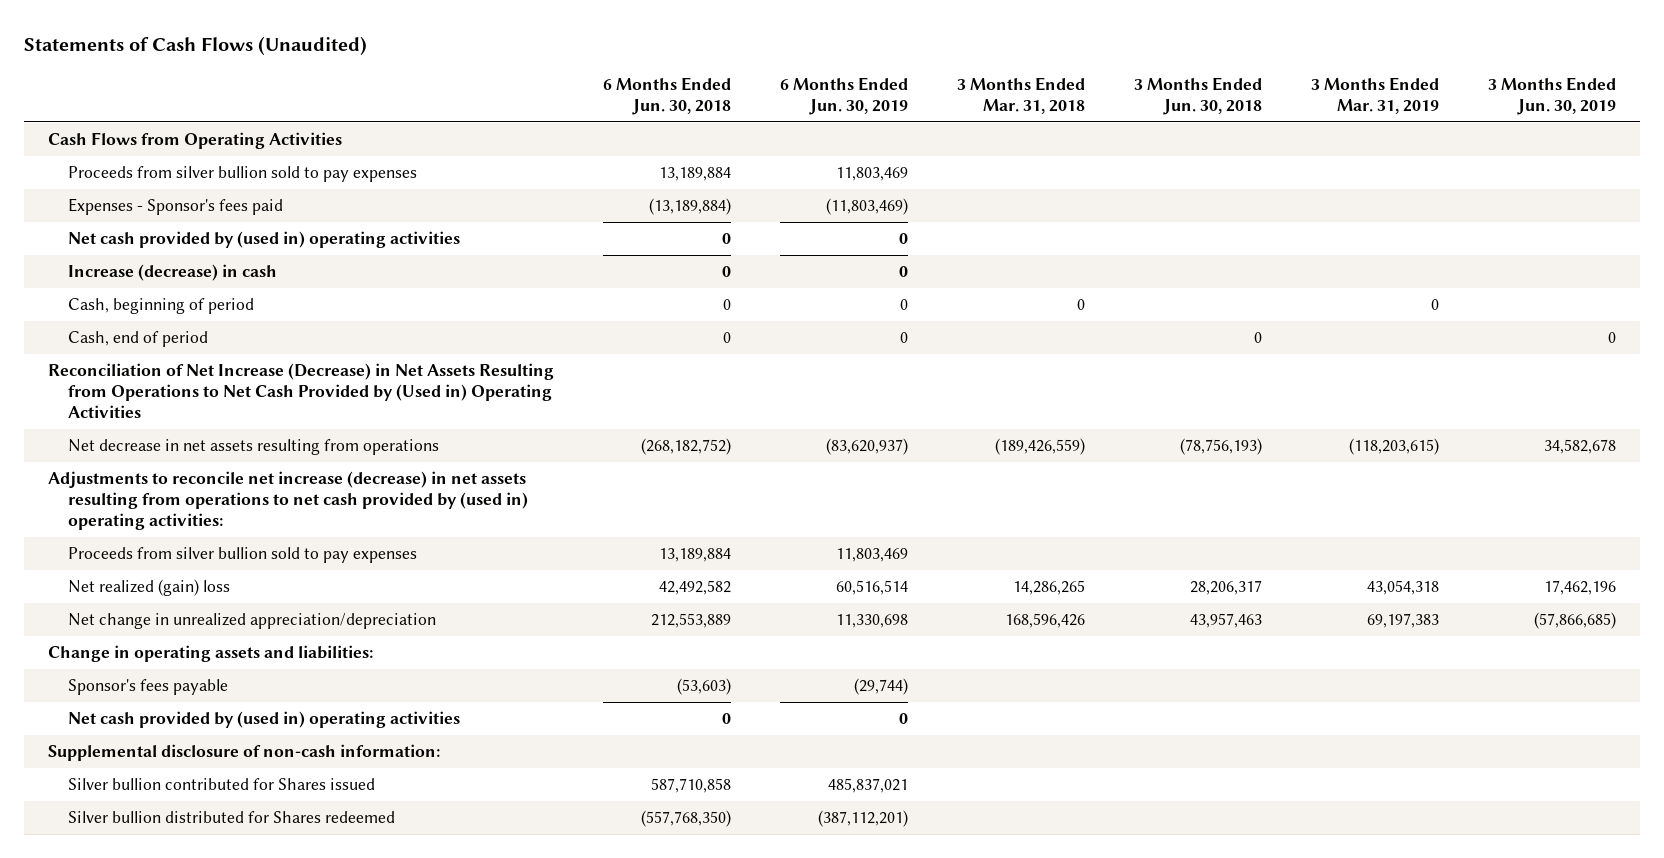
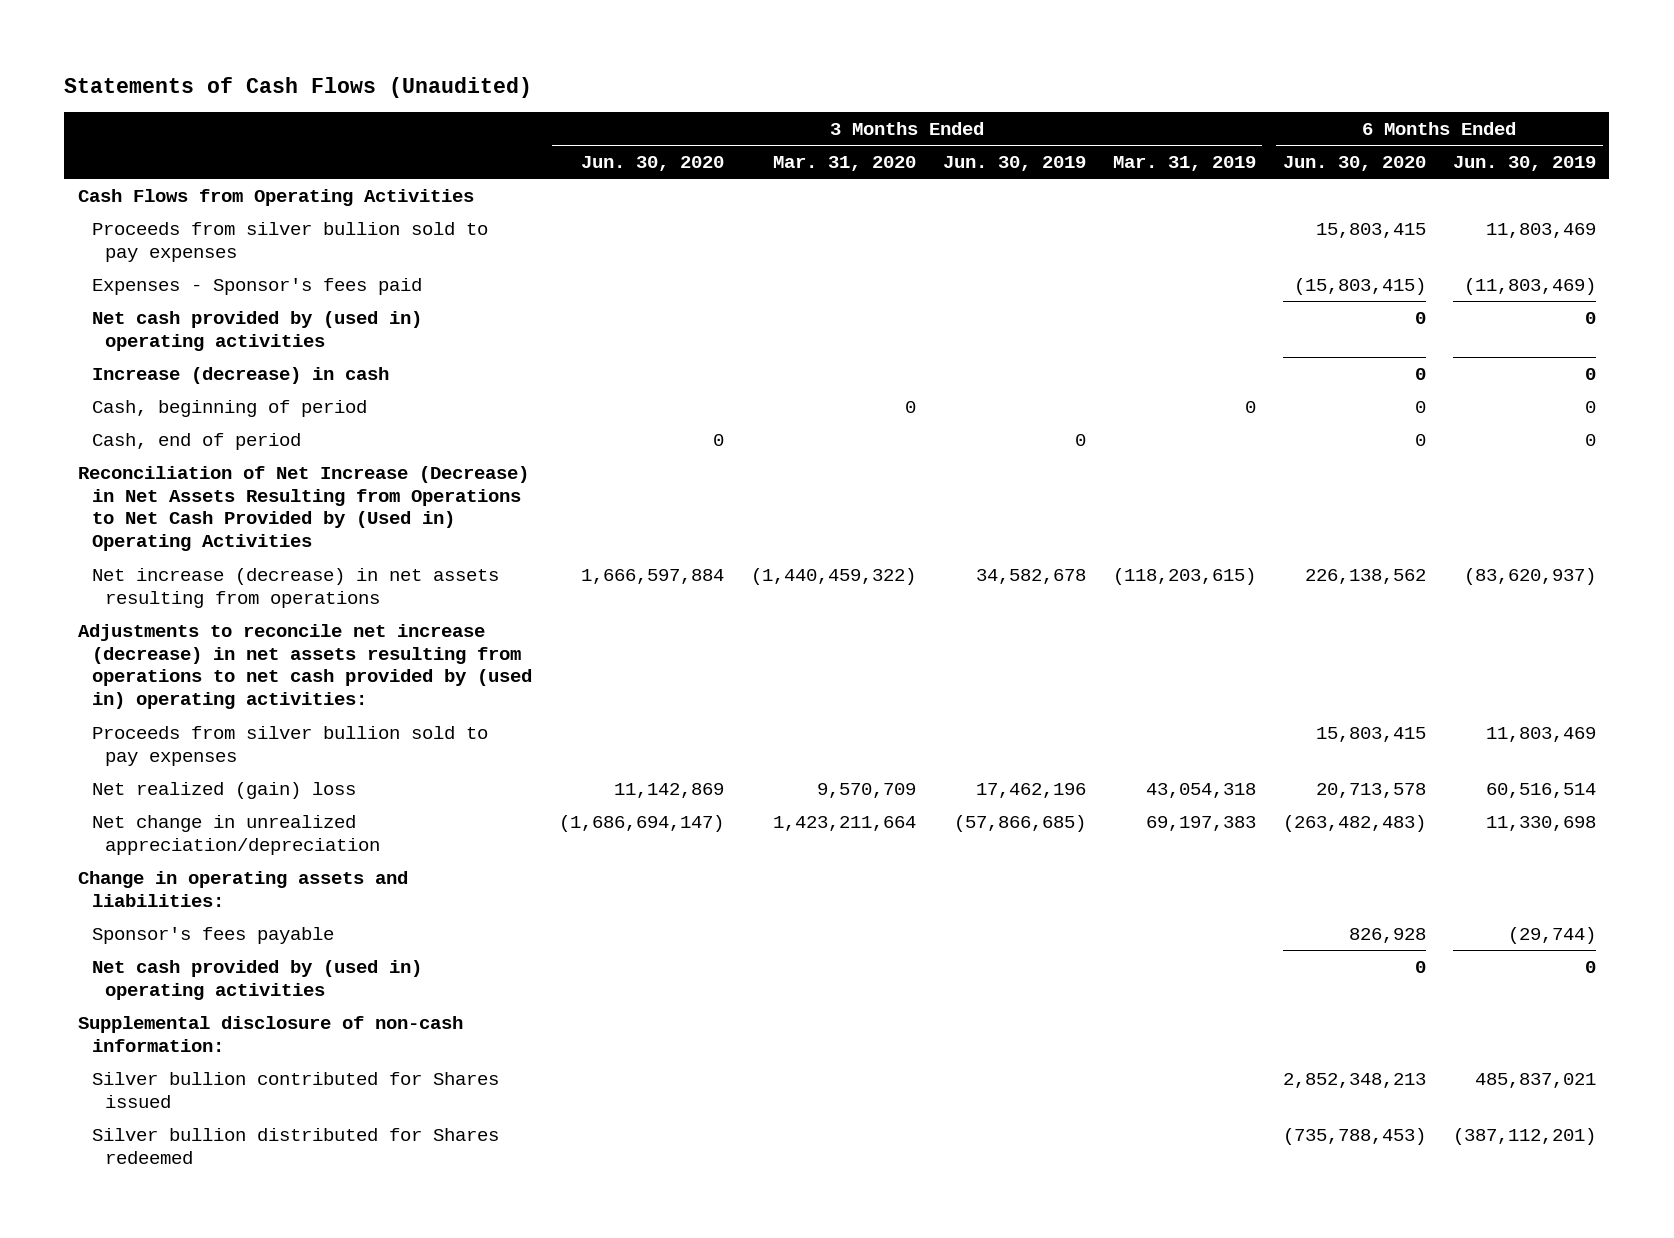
- | 6 Months Ended Jun. 30, 2018 | 6 Months Ended Jun. 30, 2019 | 3 Months Ended Mar. 31, 2018 | 3 Months Ended Jun. 30, 2018 | 3 Months Ended Mar. 31, 2019 | 3 Months Ended Jun. 30, 2019
+ | 3 Months Ended Jun. 30, 2020 | 3 Months Ended Mar. 31, 2020 | 3 Months Ended Jun. 30, 2019 | 3 Months Ended Mar. 31, 2019 | 6 Months Ended Jun. 30, 2020 | 6 Months Ended Jun. 30, 2019
- Net decrease in net assets resulting from operations | (268,182,752) | (83,620,937) | (189,426,559) | (78,756,193) | (118,203,615) | 34,582,678
+ Net increase (decrease) in net assets resulting from operations | 1,666,597,884 | (1,440,459,322) | 34,582,678 | (118,203,615) | 226,138,562 | (83,620,937)

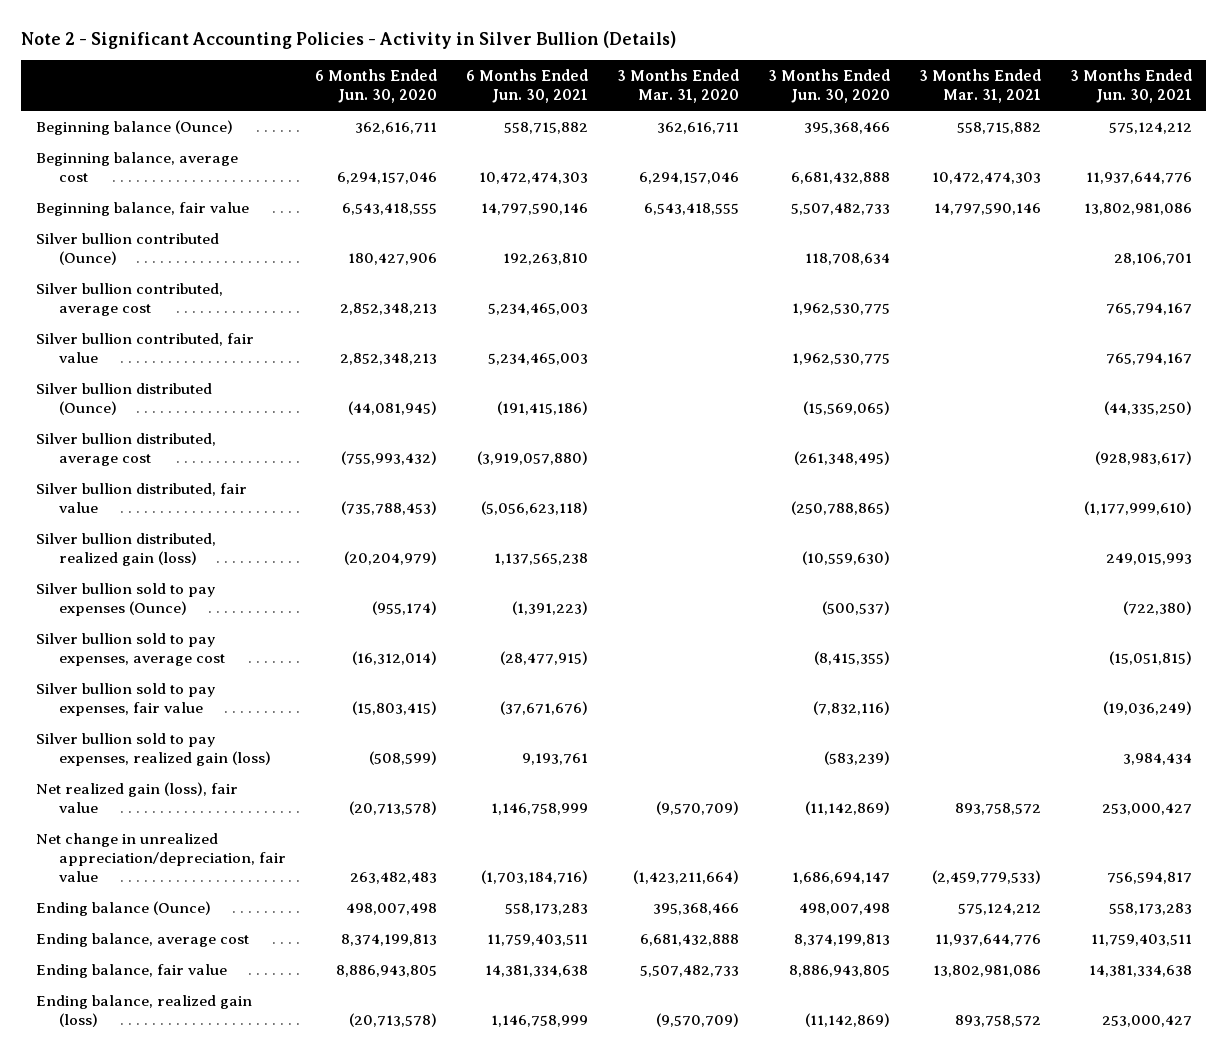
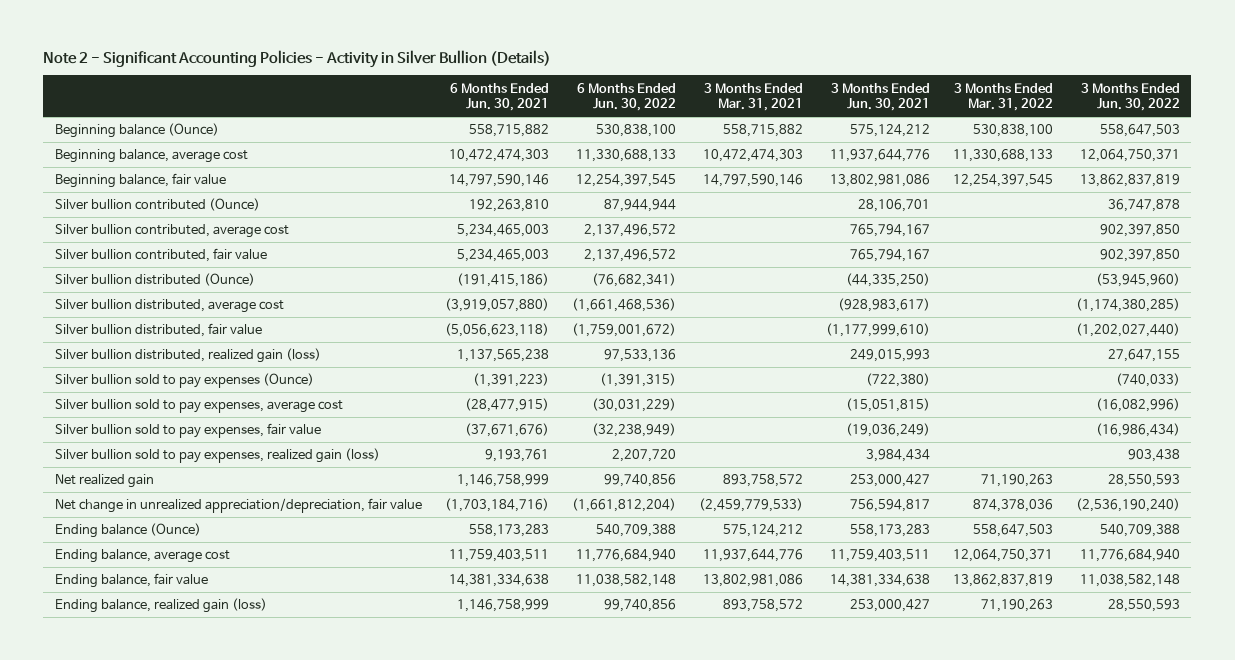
- | 6 Months Ended Jun. 30, 2020 | 6 Months Ended Jun. 30, 2021 | 3 Months Ended Mar. 31, 2020 | 3 Months Ended Jun. 30, 2020 | 3 Months Ended Mar. 31, 2021 | 3 Months Ended Jun. 30, 2021
+ | 6 Months Ended Jun. 30, 2021 | 6 Months Ended Jun. 30, 2022 | 3 Months Ended Mar. 31, 2021 | 3 Months Ended Jun. 30, 2021 | 3 Months Ended Mar. 31, 2022 | 3 Months Ended Jun. 30, 2022
- Net realized gain (loss), fair value | (20,713,578) | 1,146,758,999 | (9,570,709) | (11,142,869) | 893,758,572 | 253,000,427
+ Net realized gain | 1,146,758,999 | 99,740,856 | 893,758,572 | 253,000,427 | 71,190,263 | 28,550,593

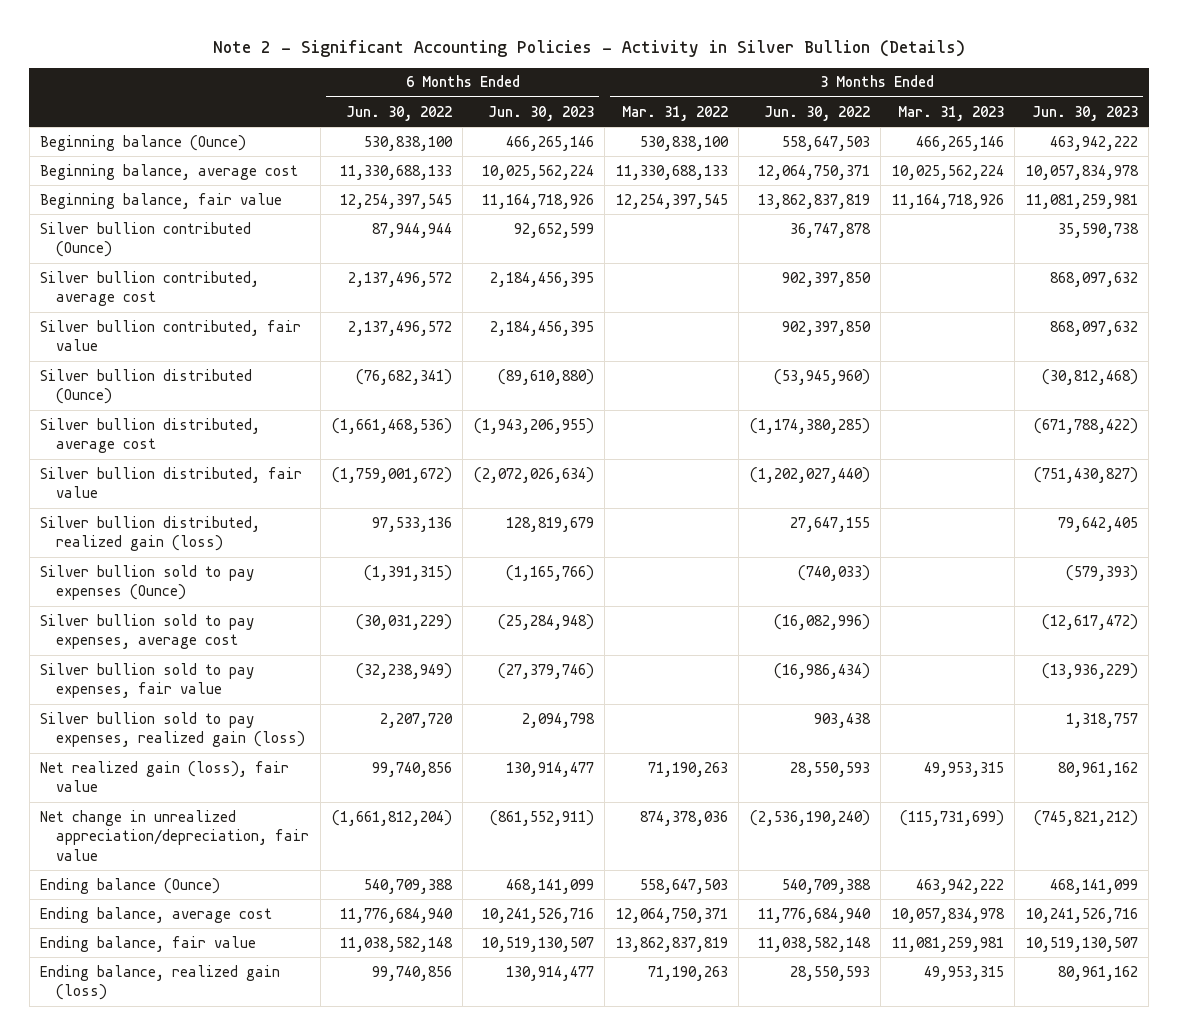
- | 6 Months Ended Jun. 30, 2021 | 6 Months Ended Jun. 30, 2022 | 3 Months Ended Mar. 31, 2021 | 3 Months Ended Jun. 30, 2021 | 3 Months Ended Mar. 31, 2022 | 3 Months Ended Jun. 30, 2022
+ | 6 Months Ended Jun. 30, 2022 | 6 Months Ended Jun. 30, 2023 | 3 Months Ended Mar. 31, 2022 | 3 Months Ended Jun. 30, 2022 | 3 Months Ended Mar. 31, 2023 | 3 Months Ended Jun. 30, 2023
- Net realized gain | 1,146,758,999 | 99,740,856 | 893,758,572 | 253,000,427 | 71,190,263 | 28,550,593
+ Net realized gain (loss), fair value | 99,740,856 | 130,914,477 | 71,190,263 | 28,550,593 | 49,953,315 | 80,961,162

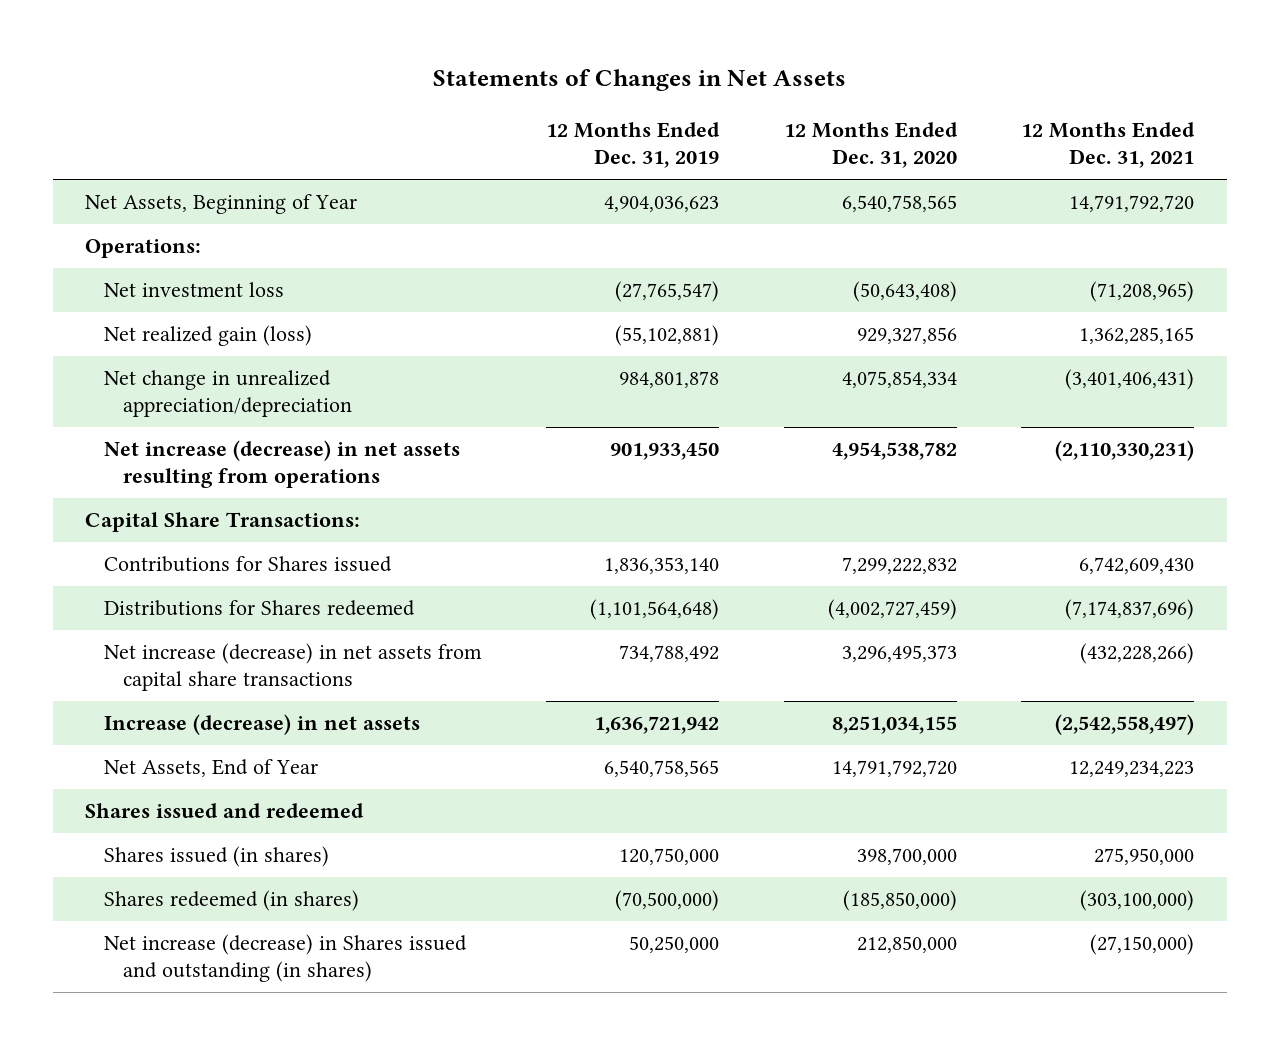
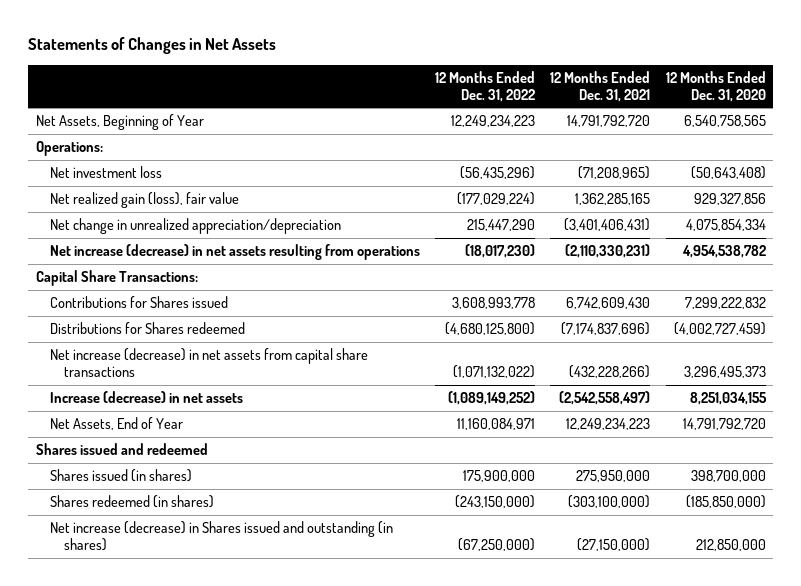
- | 12 Months Ended Dec. 31, 2019 | 12 Months Ended Dec. 31, 2020 | 12 Months Ended Dec. 31, 2021
+ | 12 Months Ended Dec. 31, 2022 | 12 Months Ended Dec. 31, 2021 | 12 Months Ended Dec. 31, 2020
- Net realized gain (loss) | (55,102,881) | 929,327,856 | 1,362,285,165
+ Net realized gain (loss), fair value | (177,029,224) | 1,362,285,165 | 929,327,856

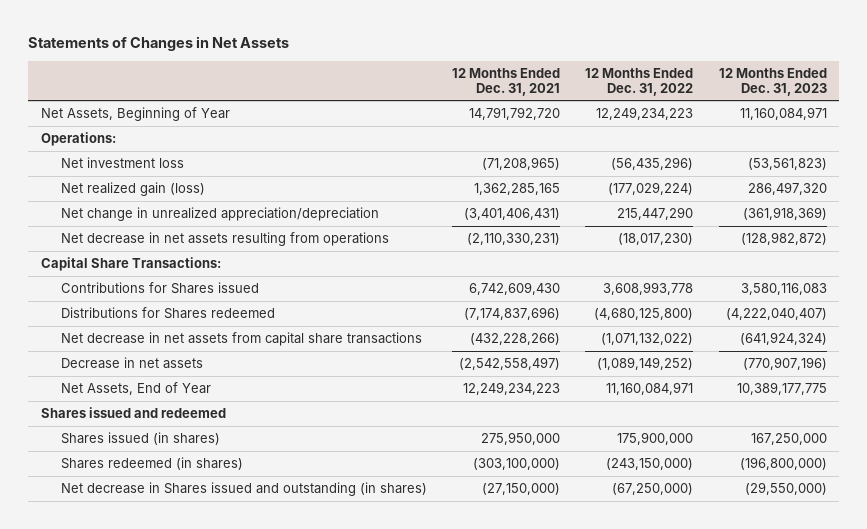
- | 12 Months Ended Dec. 31, 2022 | 12 Months Ended Dec. 31, 2021 | 12 Months Ended Dec. 31, 2020
+ | 12 Months Ended Dec. 31, 2021 | 12 Months Ended Dec. 31, 2022 | 12 Months Ended Dec. 31, 2023
- Net realized gain (loss), fair value | (177,029,224) | 1,362,285,165 | 929,327,856
+ Net realized gain (loss) | 1,362,285,165 | (177,029,224) | 286,497,320
- Net increase (decrease) in net assets resulting from operations | (18,017,230) | (2,110,330,231) | 4,954,538,782
+ Net decrease in net assets resulting from operations | (2,110,330,231) | (18,017,230) | (128,982,872)
- Net increase (decrease) in net assets from capital share transactions | (1,071,132,022) | (432,228,266) | 3,296,495,373
- Increase (decrease) in net assets | (1,089,149,252) | (2,542,558,497) | 8,251,034,155
+ Net decrease in net assets from capital share transactions | (432,228,266) | (1,071,132,022) | (641,924,324)
+ Decrease in net assets | (2,542,558,497) | (1,089,149,252) | (770,907,196)
- Net increase (decrease) in Shares issued and outstanding (in shares) | (67,250,000) | (27,150,000) | 212,850,000
+ Net decrease in Shares issued and outstanding (in shares) | (27,150,000) | (67,250,000) | (29,550,000)

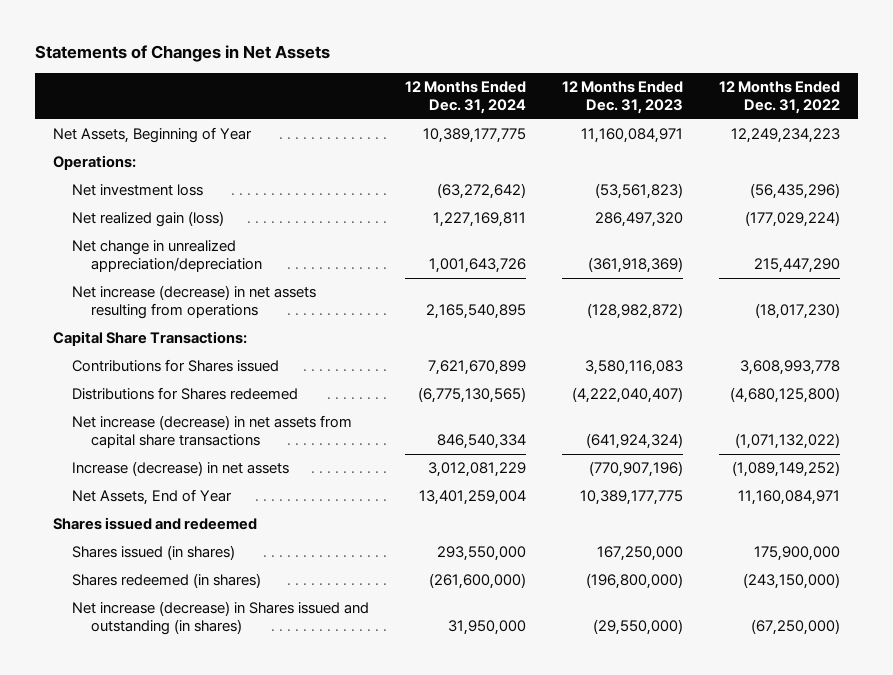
- | 12 Months Ended Dec. 31, 2021 | 12 Months Ended Dec. 31, 2022 | 12 Months Ended Dec. 31, 2023
+ | 12 Months Ended Dec. 31, 2024 | 12 Months Ended Dec. 31, 2023 | 12 Months Ended Dec. 31, 2022
- Net decrease in net assets resulting from operations | (2,110,330,231) | (18,017,230) | (128,982,872)
+ Net increase (decrease) in net assets resulting from operations | 2,165,540,895 | (128,982,872) | (18,017,230)
- Net decrease in net assets from capital share transactions | (432,228,266) | (1,071,132,022) | (641,924,324)
- Decrease in net assets | (2,542,558,497) | (1,089,149,252) | (770,907,196)
+ Net increase (decrease) in net assets from capital share transactions | 846,540,334 | (641,924,324) | (1,071,132,022)
+ Increase (decrease) in net assets | 3,012,081,229 | (770,907,196) | (1,089,149,252)
- Net decrease in Shares issued and outstanding (in shares) | (27,150,000) | (67,250,000) | (29,550,000)
+ Net increase (decrease) in Shares issued and outstanding (in shares) | 31,950,000 | (29,550,000) | (67,250,000)

